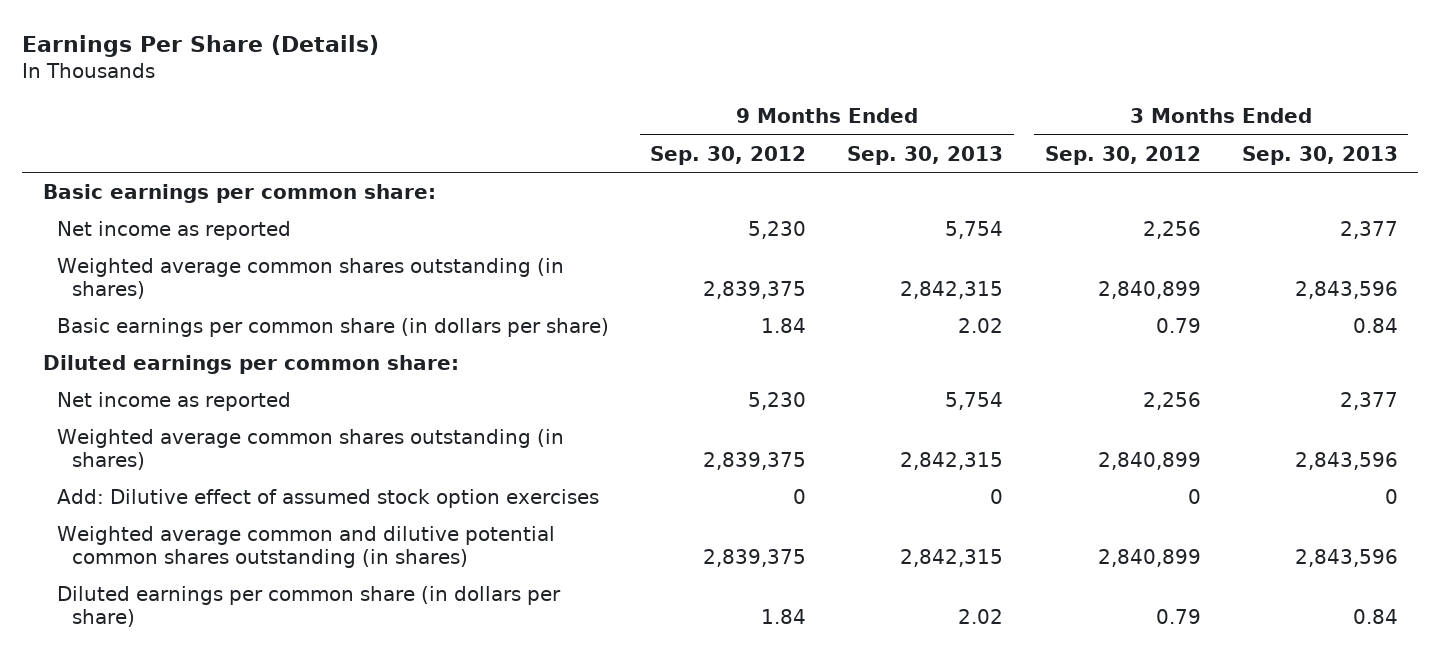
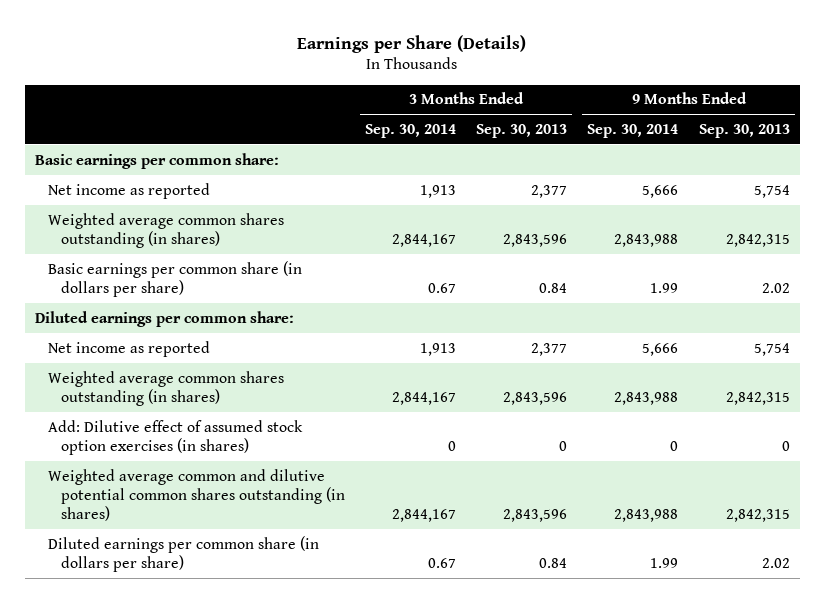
- Earnings Per Share (Details)
+ Earnings per Share (Details)
- | 9 Months Ended Sep. 30, 2012 | 9 Months Ended Sep. 30, 2013 | 3 Months Ended Sep. 30, 2012 | 3 Months Ended Sep. 30, 2013
+ | 3 Months Ended Sep. 30, 2014 | 3 Months Ended Sep. 30, 2013 | 9 Months Ended Sep. 30, 2014 | 9 Months Ended Sep. 30, 2013
- Add: Dilutive effect of assumed stock option exercises | 0 | 0 | 0 | 0
+ Add: Dilutive effect of assumed stock option exercises (in shares) | 0 | 0 | 0 | 0

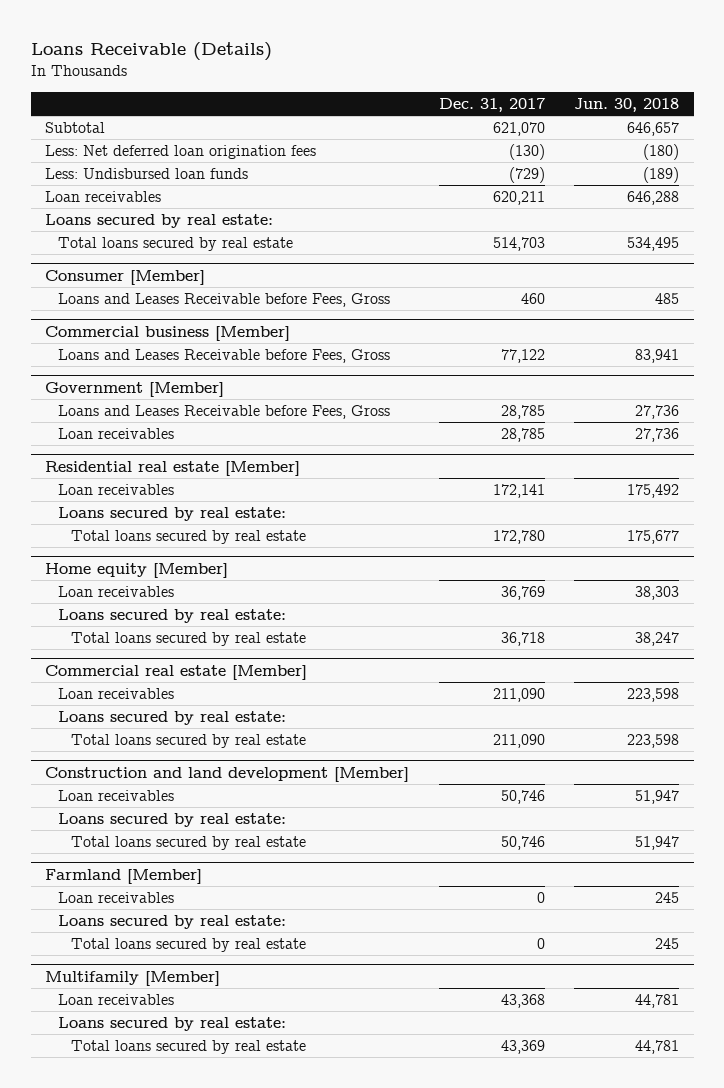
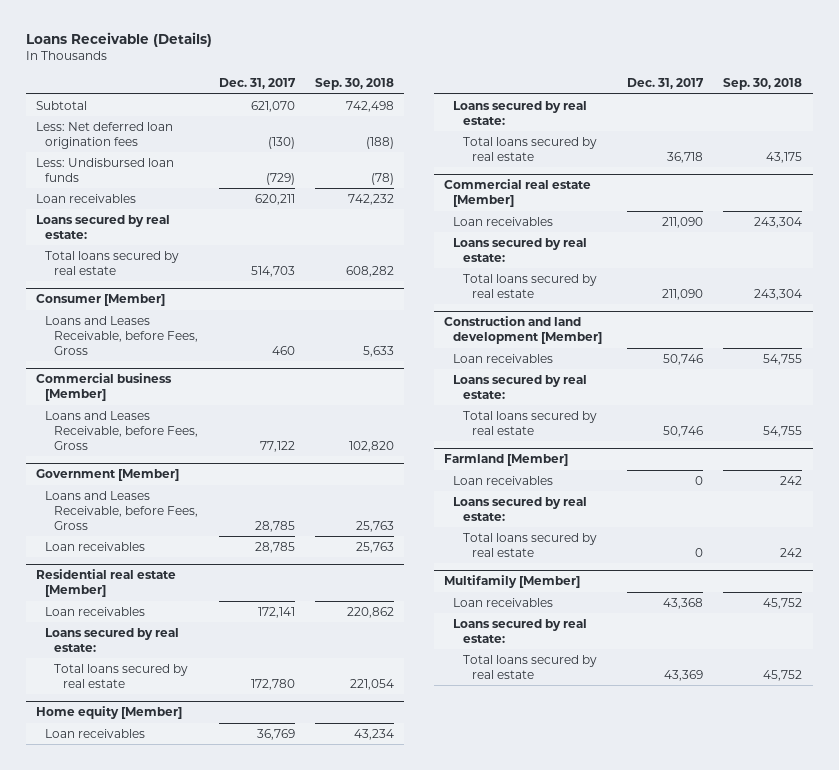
- | Dec. 31, 2017 | Jun. 30, 2018
+ | Dec. 31, 2017 | Sep. 30, 2018
@ Consumer [Member]
- Loans and Leases Receivable before Fees, Gross | 460 | 485
+ Loans and Leases Receivable, before Fees, Gross | 460 | 5,633
@ Commercial business [Member]
- Loans and Leases Receivable before Fees, Gross | 77,122 | 83,941
+ Loans and Leases Receivable, before Fees, Gross | 77,122 | 102,820
@ Government [Member]
- Loans and Leases Receivable before Fees, Gross | 28,785 | 27,736
+ Loans and Leases Receivable, before Fees, Gross | 28,785 | 25,763

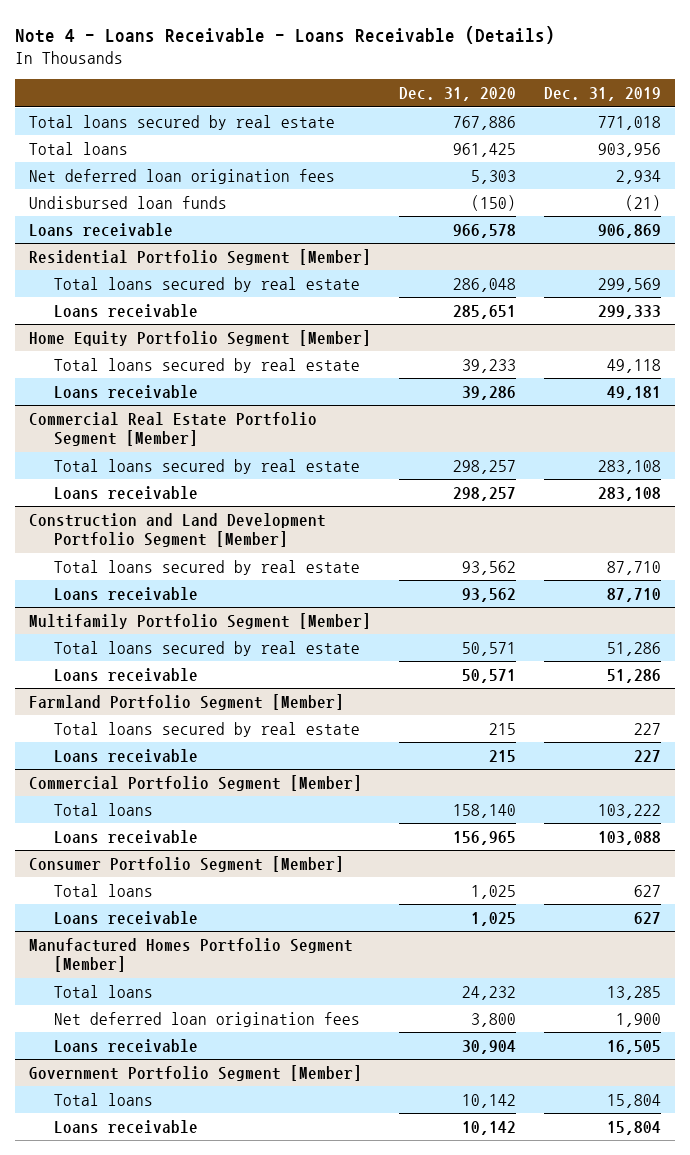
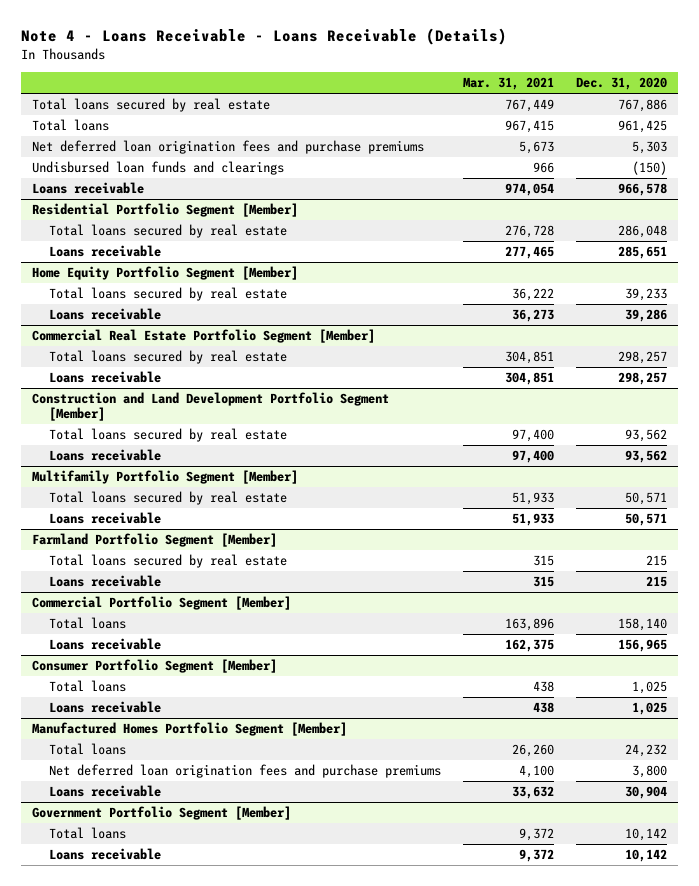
- | Dec. 31, 2020 | Dec. 31, 2019
+ | Mar. 31, 2021 | Dec. 31, 2020
- Net deferred loan origination fees | 5,303 | 2,934
- Undisbursed loan funds | (150) | (21)
+ Net deferred loan origination fees and purchase premiums | 5,673 | 5,303
+ Undisbursed loan funds and clearings | 966 | (150)
@ Manufactured Homes Portfolio Segment [Member]
- Net deferred loan origination fees | 3,800 | 1,900
+ Net deferred loan origination fees and purchase premiums | 4,100 | 3,800

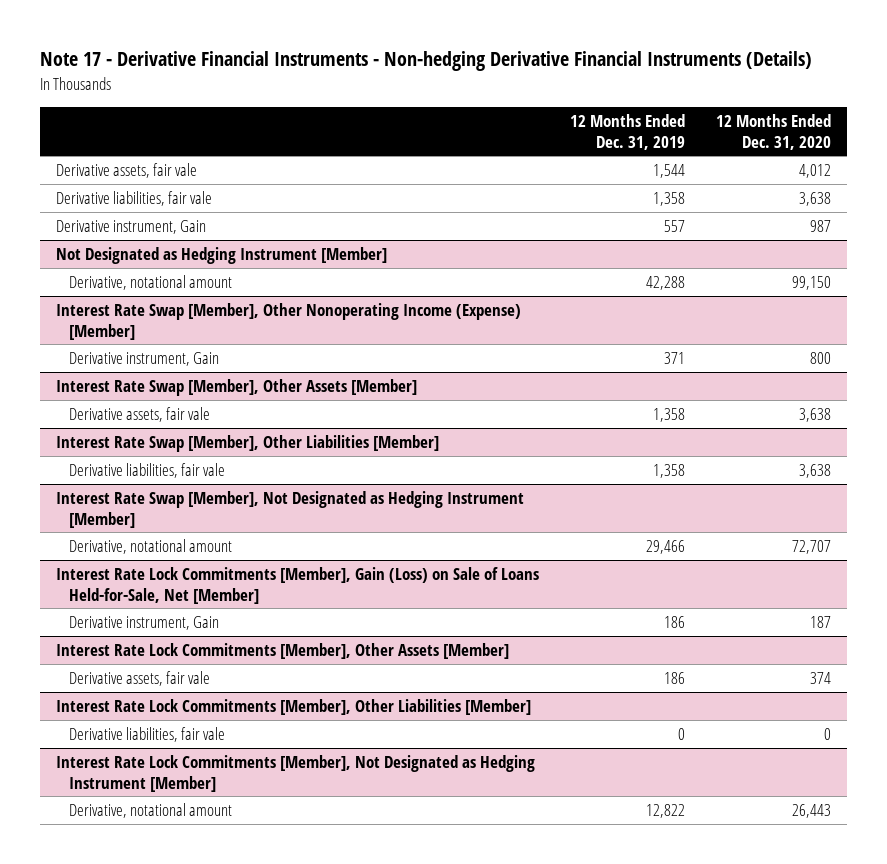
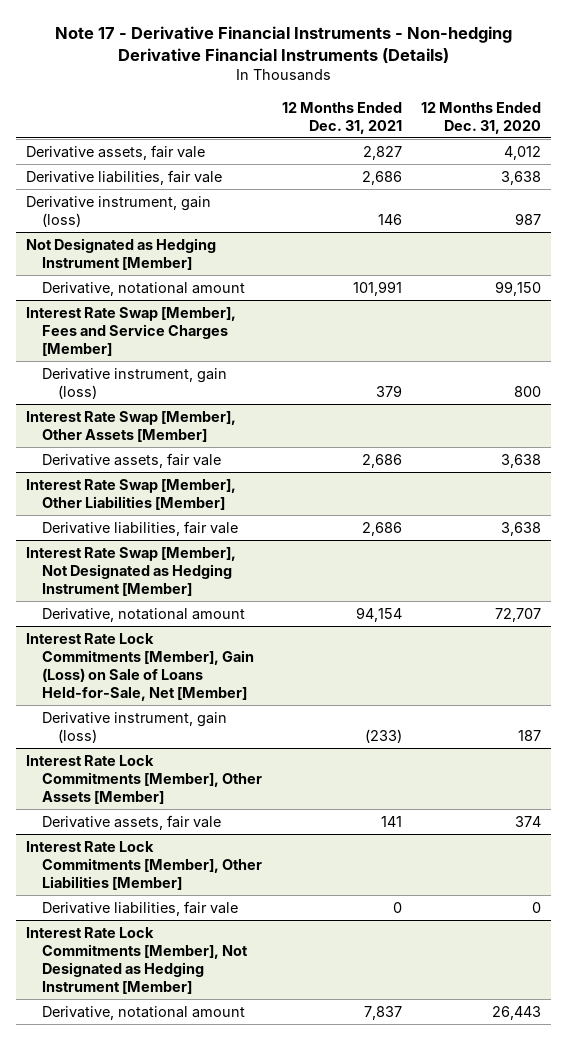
- | 12 Months Ended Dec. 31, 2019 | 12 Months Ended Dec. 31, 2020
+ | 12 Months Ended Dec. 31, 2021 | 12 Months Ended Dec. 31, 2020
- Derivative instrument, Gain | 557 | 987
+ Derivative instrument, gain (loss) | 146 | 987
- Interest Rate Swap [Member], Other Nonoperating Income (Expense) [Member]
- Derivative instrument, Gain | 371 | 800
+ Interest Rate Swap [Member], Fees and Service Charges [Member]
+ Derivative instrument, gain (loss) | 379 | 800
@ Interest Rate Lock Commitments [Member], Gain (Loss) on Sale of Loans Held-for-Sale, Net [Member]
- Derivative instrument, Gain | 186 | 187
+ Derivative instrument, gain (loss) | (233) | 187

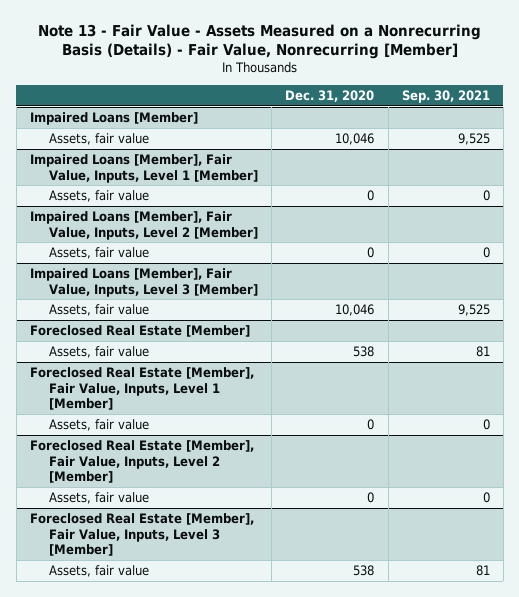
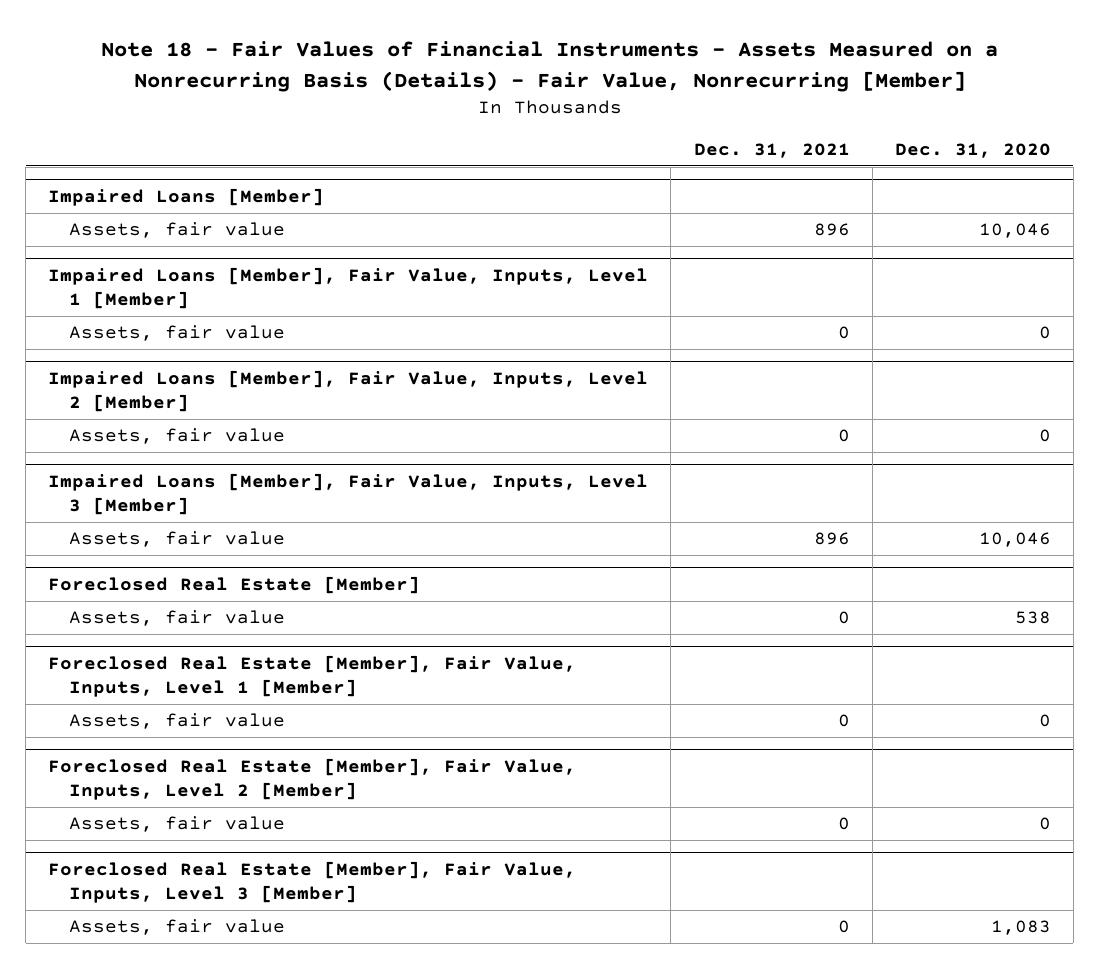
- Note 13 - Fair Value - Assets Measured on a Nonrecurring Basis (Details) - Fair Value, Nonrecurring [Member]
+ Note 18 - Fair Values of Financial Instruments - Assets Measured on a Nonrecurring Basis (Details) - Fair Value, Nonrecurring [Member]
- | Dec. 31, 2020 | Sep. 30, 2021
+ | Dec. 31, 2021 | Dec. 31, 2020
@ Foreclosed Real Estate [Member], Fair Value, Inputs, Level 3 [Member]
- Assets, fair value | 538 | 81
+ Assets, fair value | 0 | 1,083

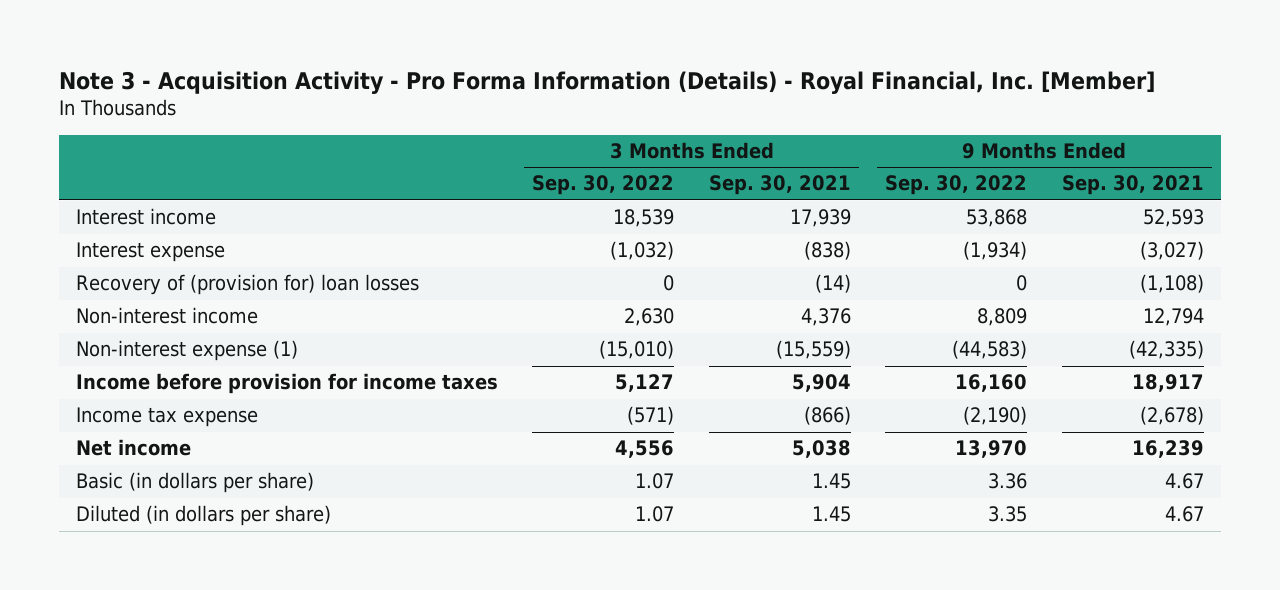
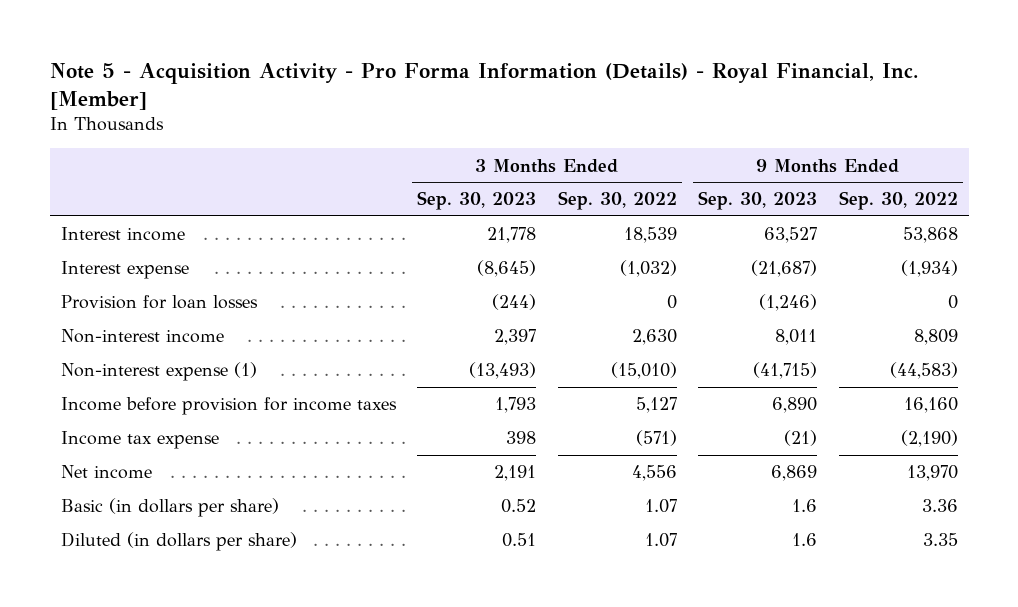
- Note 3 - Acquisition Activity - Pro Forma Information (Details) - Royal Financial, Inc. [Member]
+ Note 5 - Acquisition Activity - Pro Forma Information (Details) - Royal Financial, Inc. [Member]
- | 3 Months Ended Sep. 30, 2022 | 3 Months Ended Sep. 30, 2021 | 9 Months Ended Sep. 30, 2022 | 9 Months Ended Sep. 30, 2021
+ | 3 Months Ended Sep. 30, 2023 | 3 Months Ended Sep. 30, 2022 | 9 Months Ended Sep. 30, 2023 | 9 Months Ended Sep. 30, 2022
- Recovery of (provision for) loan losses | 0 | (14) | 0 | (1,108)
+ Provision for loan losses | (244) | 0 | (1,246) | 0

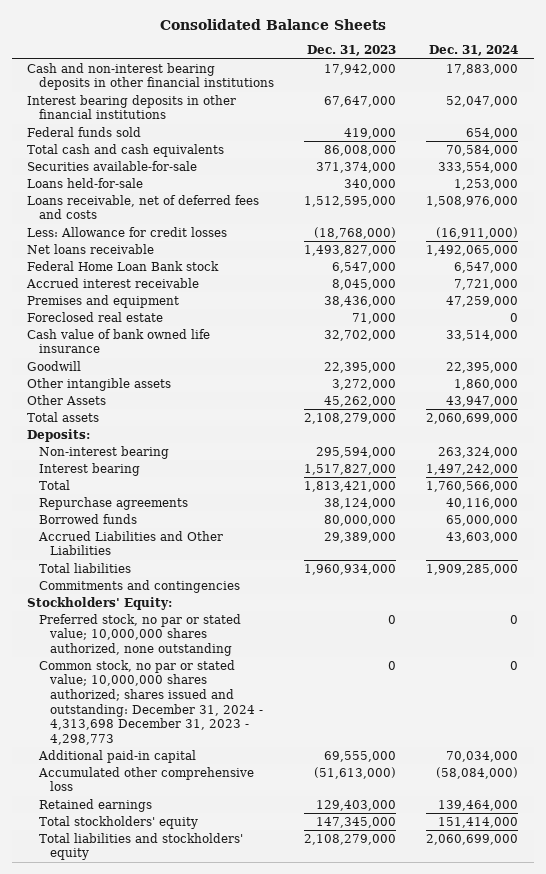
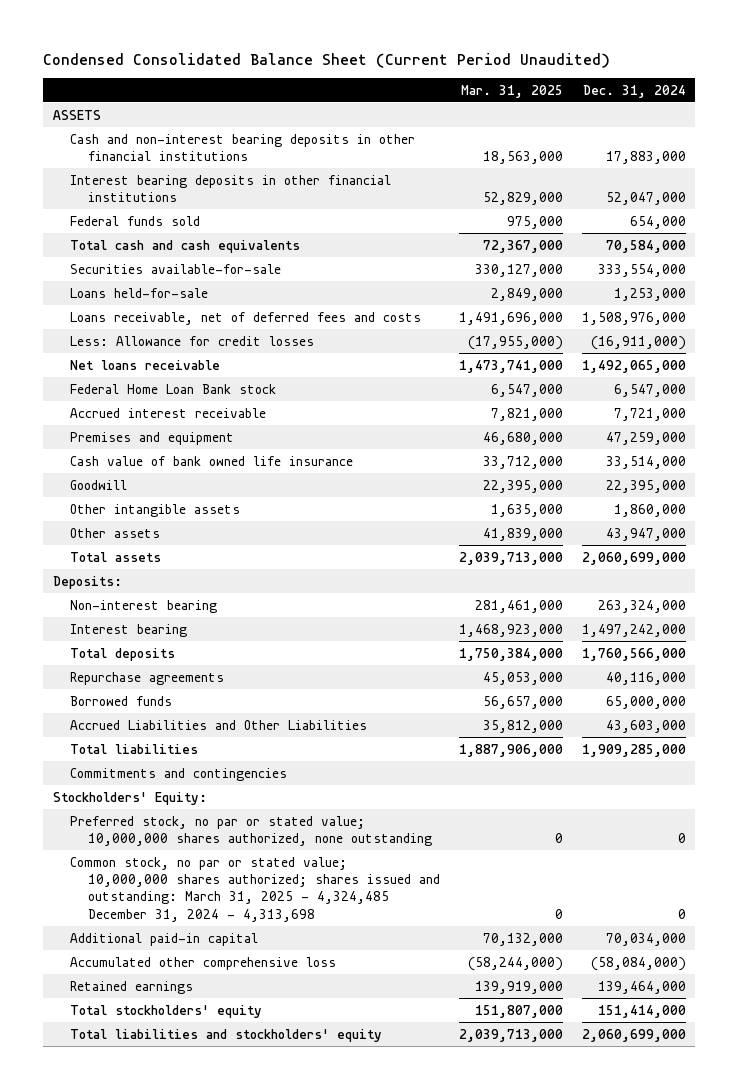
- Consolidated Balance Sheets
+ Condensed Consolidated Balance Sheet (Current Period Unaudited)
- | Dec. 31, 2023 | Dec. 31, 2024
+ | Mar. 31, 2025 | Dec. 31, 2024
+ ASSETS
- Foreclosed real estate | 71,000 | 0
- Other Assets | 45,262,000 | 43,947,000
+ Other assets | 41,839,000 | 43,947,000
- Total | 1,813,421,000 | 1,760,566,000
+ Total deposits | 1,750,384,000 | 1,760,566,000
- Common stock, no par or stated value; 10,000,000 shares authorized; shares issued and outstanding: December 31, 2024 - 4,313,698 December 31, 2023 - 4,298,773 | 0 | 0
+ Common stock, no par or stated value; 10,000,000 shares authorized; shares issued and outstanding: March 31, 2025 - 4,324,485 December 31, 2024 - 4,313,698 | 0 | 0

